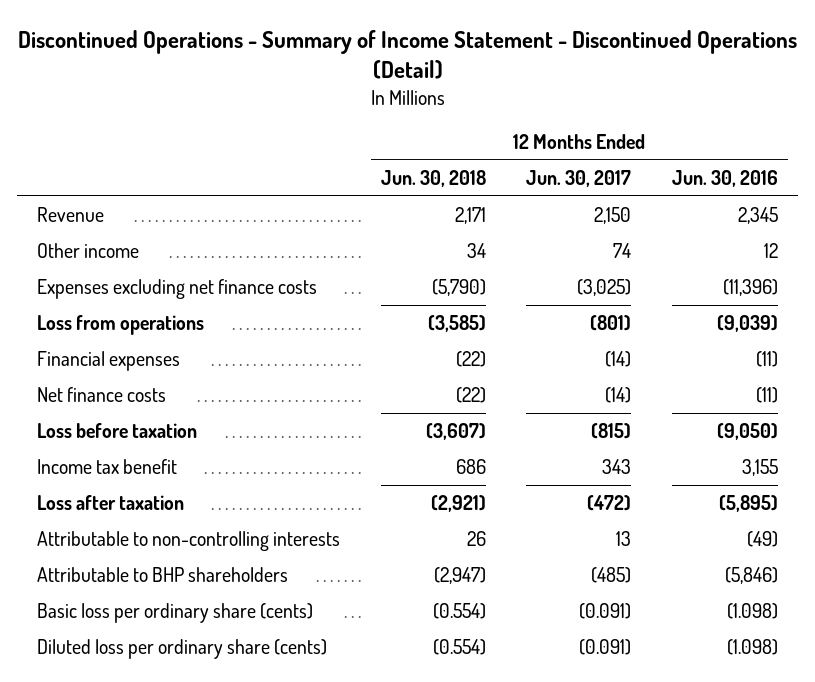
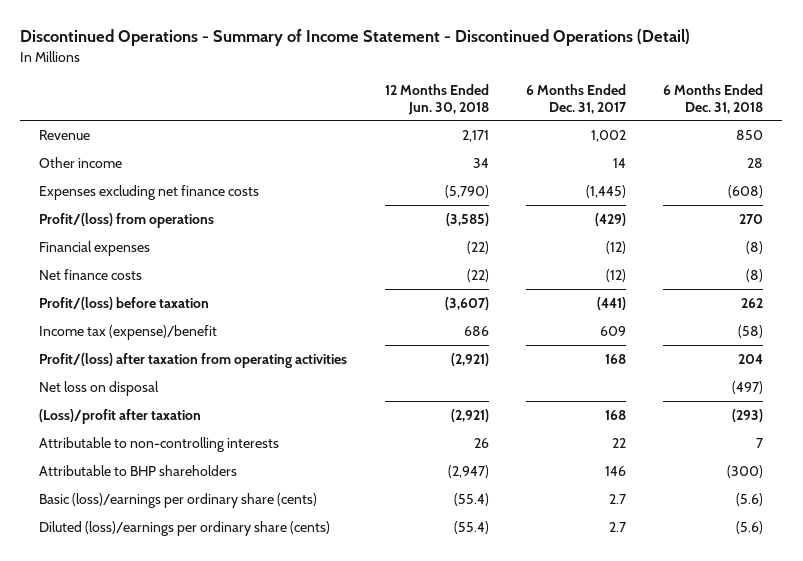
- | 12 Months Ended Jun. 30, 2018 | 12 Months Ended Jun. 30, 2017 | 12 Months Ended Jun. 30, 2016
+ | 12 Months Ended Jun. 30, 2018 | 6 Months Ended Dec. 31, 2017 | 6 Months Ended Dec. 31, 2018
- Loss from operations | (3,585) | (801) | (9,039)
+ Profit/(loss) from operations | (3,585) | (429) | 270
- Loss before taxation | (3,607) | (815) | (9,050)
- Income tax benefit | 686 | 343 | 3,155
- Loss after taxation | (2,921) | (472) | (5,895)
+ Profit/(loss) before taxation | (3,607) | (441) | 262
+ Income tax (expense)/benefit | 686 | 609 | (58)
+ Profit/(loss) after taxation from operating activities | (2,921) | 168 | 204
+ Net loss on disposal | | | (497)
+ (Loss)/profit after taxation | (2,921) | 168 | (293)
- Basic loss per ordinary share (cents) | (0.554) | (0.091) | (1.098)
- Diluted loss per ordinary share (cents) | (0.554) | (0.091) | (1.098)
+ Basic (loss)/earnings per ordinary share (cents) | (55.4) | 2.7 | (5.6)
+ Diluted (loss)/earnings per ordinary share (cents) | (55.4) | 2.7 | (5.6)

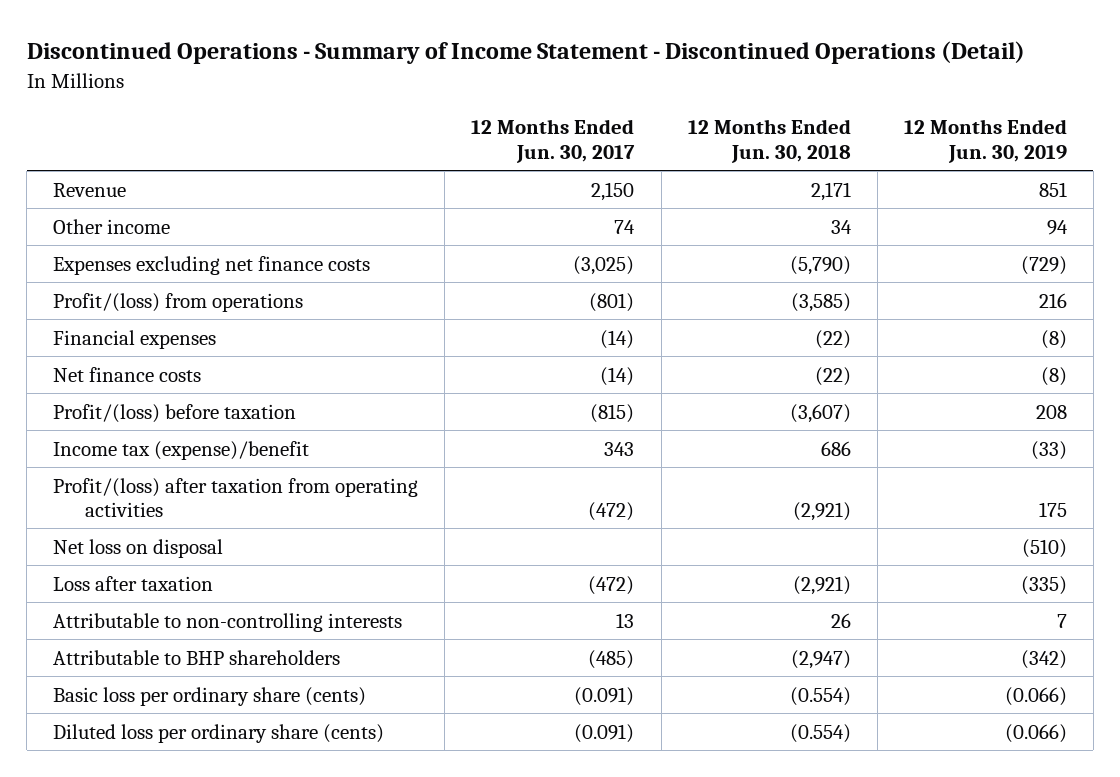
- | 12 Months Ended Jun. 30, 2018 | 6 Months Ended Dec. 31, 2017 | 6 Months Ended Dec. 31, 2018
+ | 12 Months Ended Jun. 30, 2017 | 12 Months Ended Jun. 30, 2018 | 12 Months Ended Jun. 30, 2019
- (Loss)/profit after taxation | (2,921) | 168 | (293)
+ Loss after taxation | (472) | (2,921) | (335)
- Basic (loss)/earnings per ordinary share (cents) | (55.4) | 2.7 | (5.6)
- Diluted (loss)/earnings per ordinary share (cents) | (55.4) | 2.7 | (5.6)
+ Basic loss per ordinary share (cents) | (0.091) | (0.554) | (0.066)
+ Diluted loss per ordinary share (cents) | (0.091) | (0.554) | (0.066)

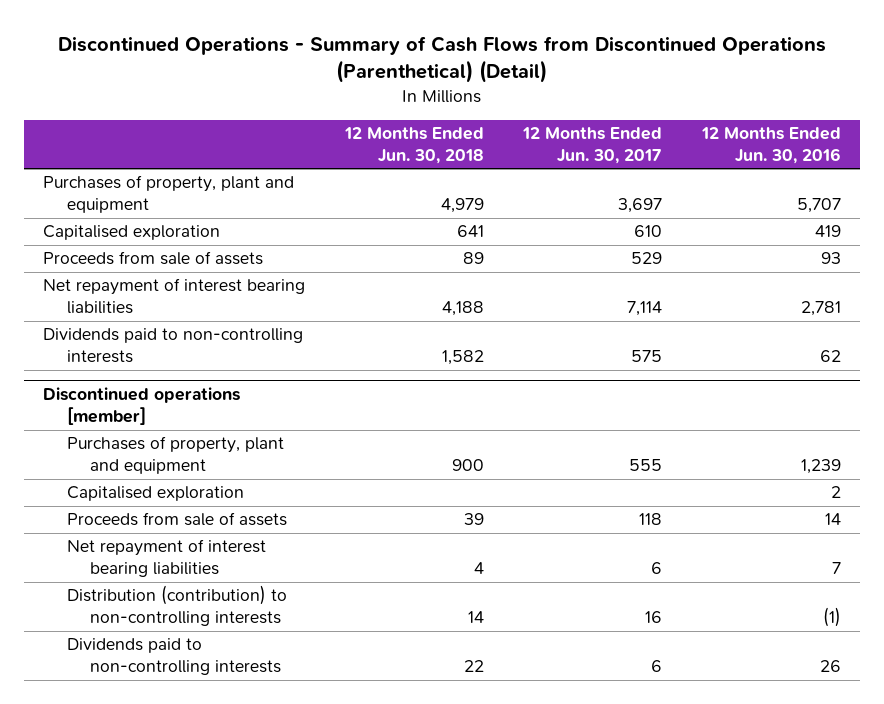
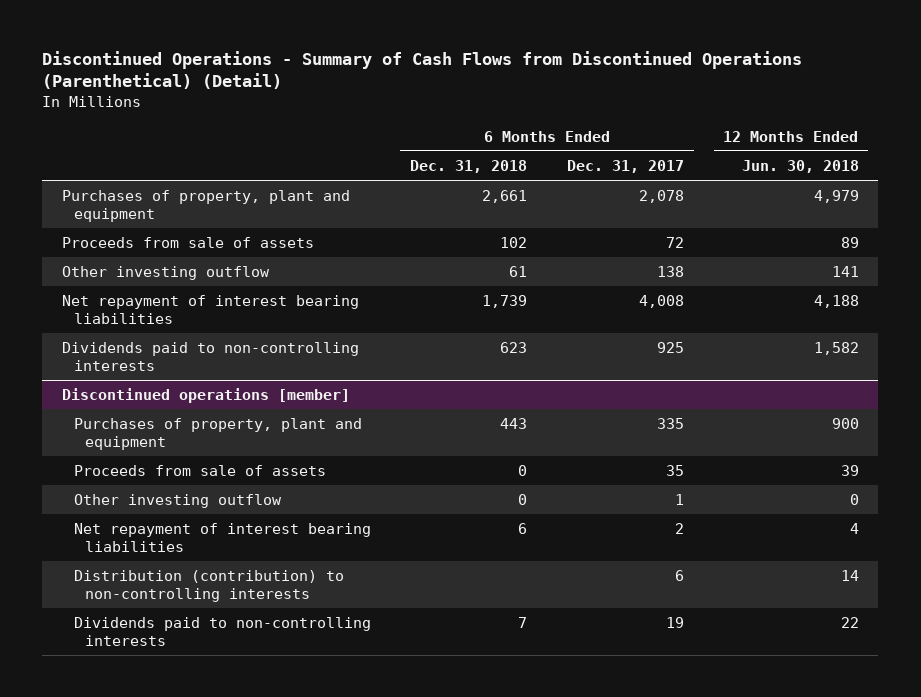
- | 12 Months Ended Jun. 30, 2018 | 12 Months Ended Jun. 30, 2017 | 12 Months Ended Jun. 30, 2016
+ | 6 Months Ended Dec. 31, 2018 | 6 Months Ended Dec. 31, 2017 | 12 Months Ended Jun. 30, 2018
- Capitalised exploration | 641 | 610 | 419
+ Other investing outflow | 61 | 138 | 141
@ Discontinued operations [member]
- Capitalised exploration | | | 2
+ Other investing outflow | 0 | 1 | 0

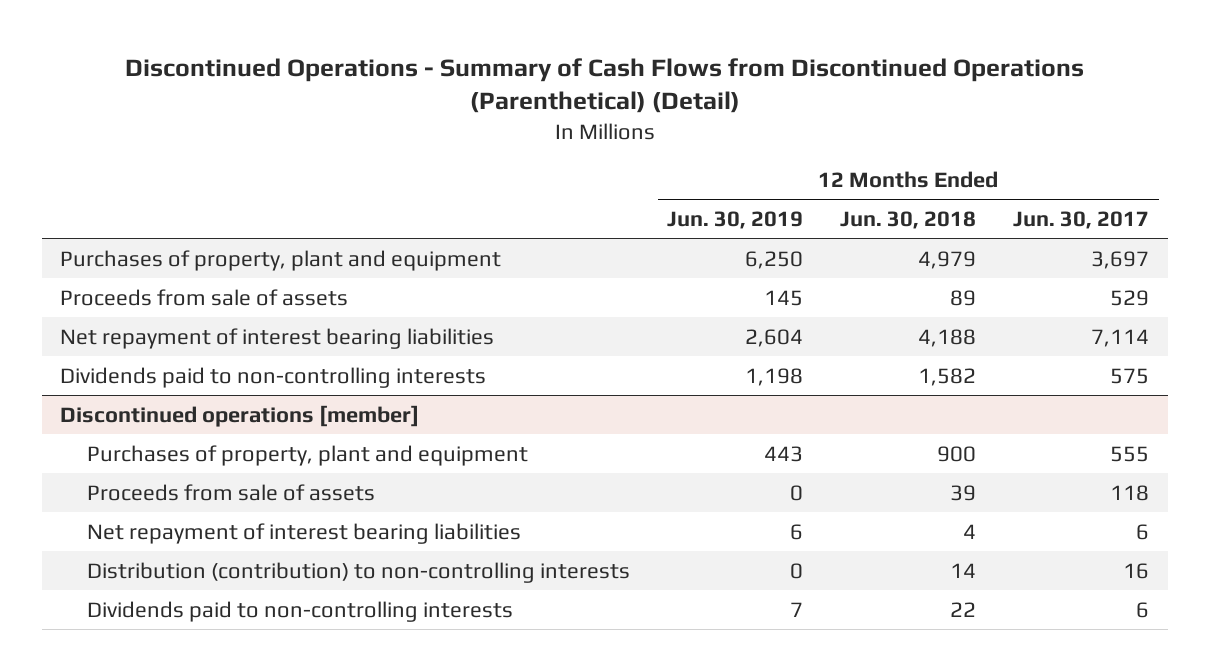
- | 6 Months Ended Dec. 31, 2018 | 6 Months Ended Dec. 31, 2017 | 12 Months Ended Jun. 30, 2018
+ | 12 Months Ended Jun. 30, 2019 | 12 Months Ended Jun. 30, 2018 | 12 Months Ended Jun. 30, 2017
- Other investing outflow | 61 | 138 | 141
@ Discontinued operations [member]
- Other investing outflow | 0 | 1 | 0

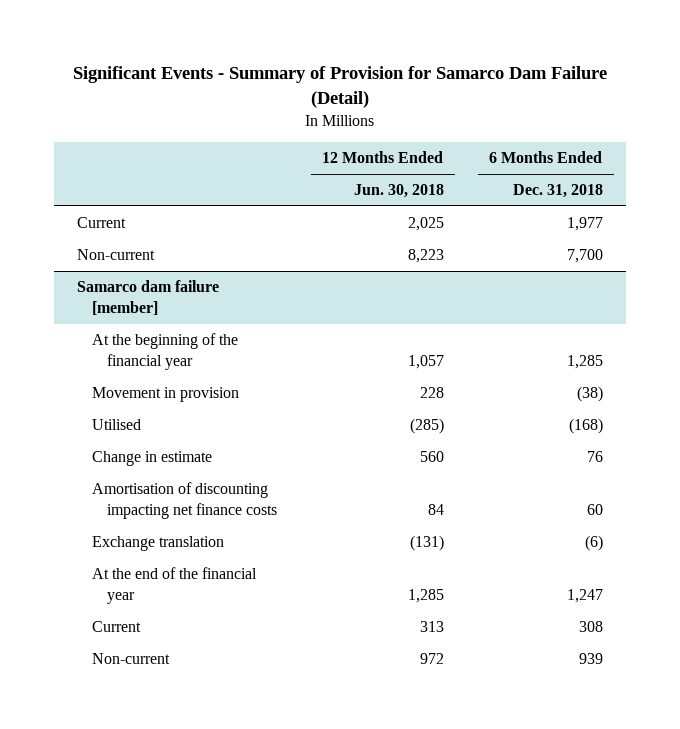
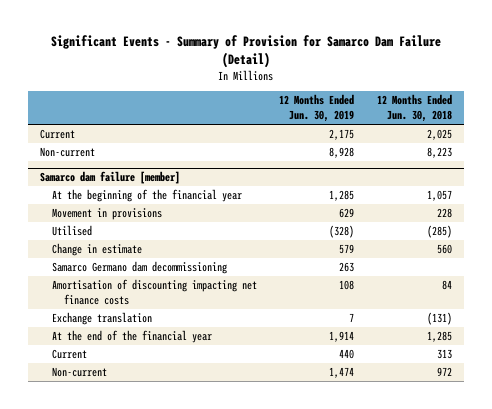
- | 12 Months Ended Jun. 30, 2018 | 6 Months Ended Dec. 31, 2018
+ | 12 Months Ended Jun. 30, 2019 | 12 Months Ended Jun. 30, 2018
@ Samarco dam failure [member]
- Movement in provision | 228 | (38)
+ Movement in provisions | 629 | 228
+ Samarco Germano dam decommissioning | 263 |

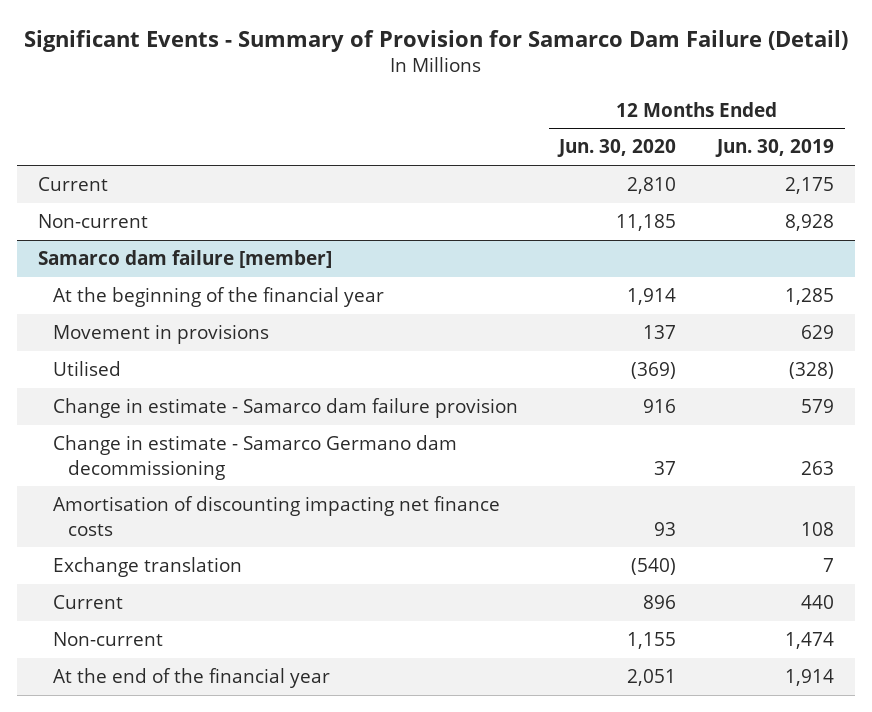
- | 12 Months Ended Jun. 30, 2019 | 12 Months Ended Jun. 30, 2018
+ | 12 Months Ended Jun. 30, 2020 | 12 Months Ended Jun. 30, 2019
@ Samarco dam failure [member]
- Change in estimate | 579 | 560
- Samarco Germano dam decommissioning | 263 |
+ Change in estimate - Samarco dam failure provision | 916 | 579
+ Change in estimate - Samarco Germano dam decommissioning | 37 | 263
moved down: At the end of the financial year | 2,051 | 1,914

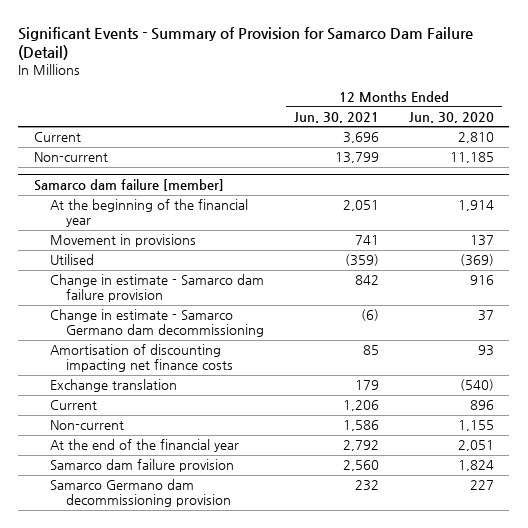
- | 12 Months Ended Jun. 30, 2020 | 12 Months Ended Jun. 30, 2019
+ | 12 Months Ended Jun. 30, 2021 | 12 Months Ended Jun. 30, 2020
@ Samarco dam failure [member]
+ Samarco dam failure provision | 2,560 | 1,824
+ Samarco Germano dam decommissioning provision | 232 | 227

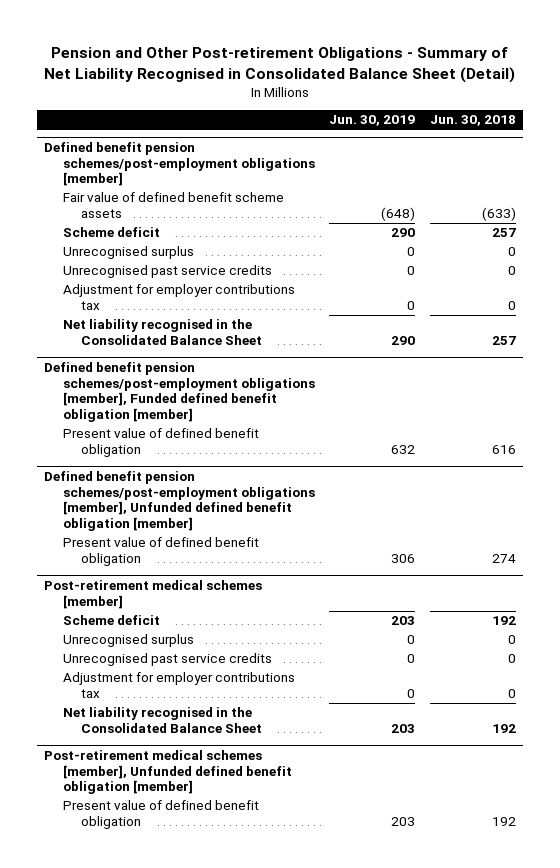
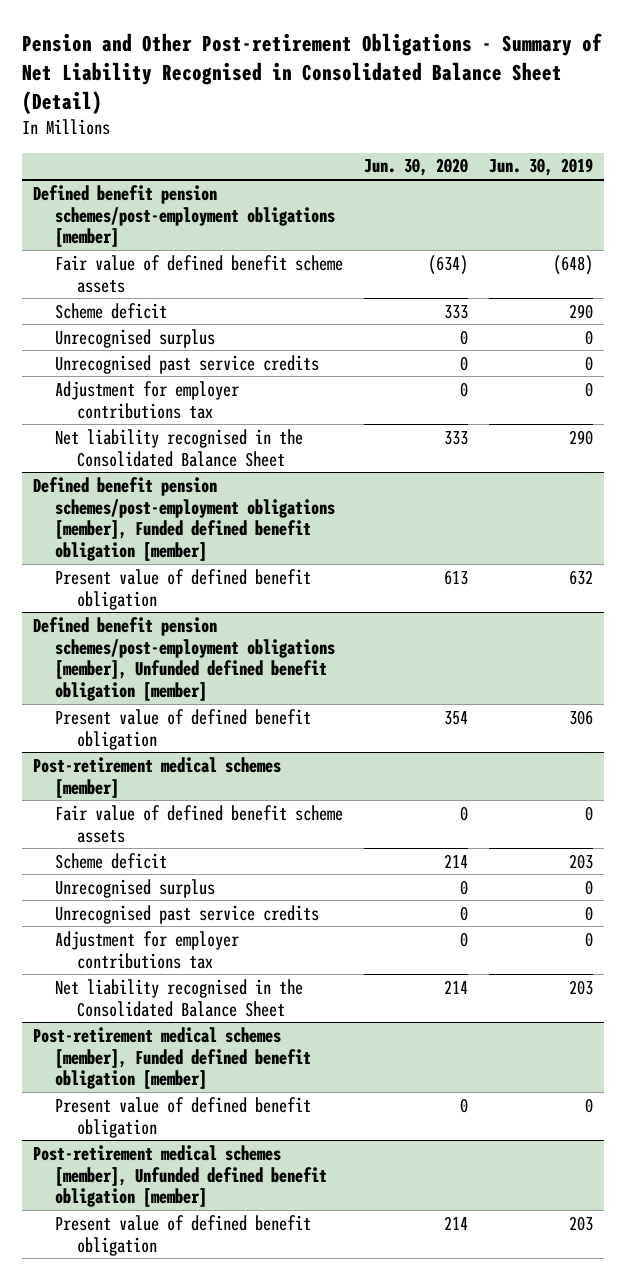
- | Jun. 30, 2019 | Jun. 30, 2018
+ | Jun. 30, 2020 | Jun. 30, 2019
@ Post-retirement medical schemes [member]
+ Fair value of defined benefit scheme assets | 0 | 0
+ Post-retirement medical schemes [member], Funded defined benefit obligation [member]
+ Present value of defined benefit obligation | 0 | 0

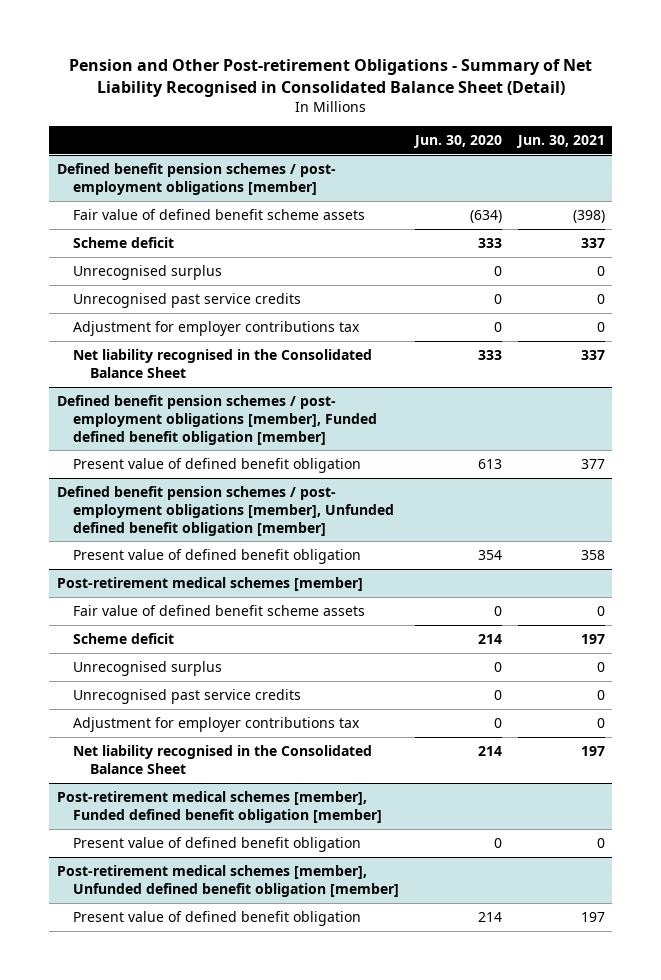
- | Jun. 30, 2020 | Jun. 30, 2019
+ | Jun. 30, 2020 | Jun. 30, 2021
- Defined benefit pension schemes/post-employment obligations [member]
+ Defined benefit pension schemes / post- employment obligations [member]
- Defined benefit pension schemes/post-employment obligations [member], Funded defined benefit obligation [member]
+ Defined benefit pension schemes / post- employment obligations [member], Funded defined benefit obligation [member]
- Defined benefit pension schemes/post-employment obligations [member], Unfunded defined benefit obligation [member]
+ Defined benefit pension schemes / post- employment obligations [member], Unfunded defined benefit obligation [member]

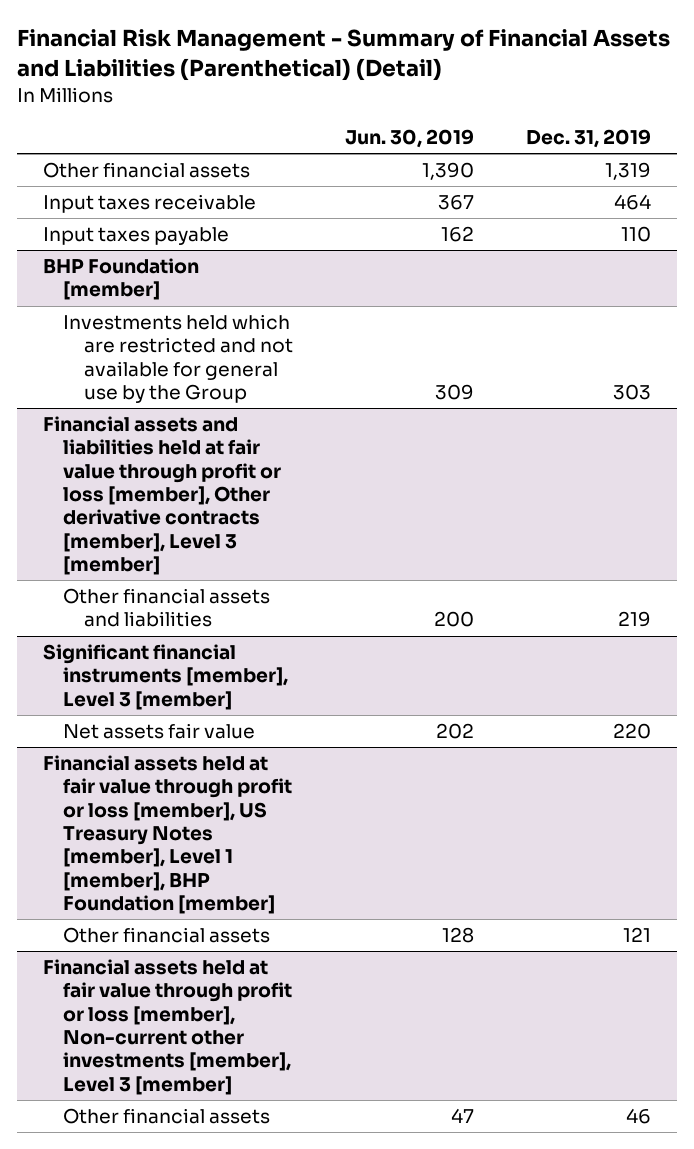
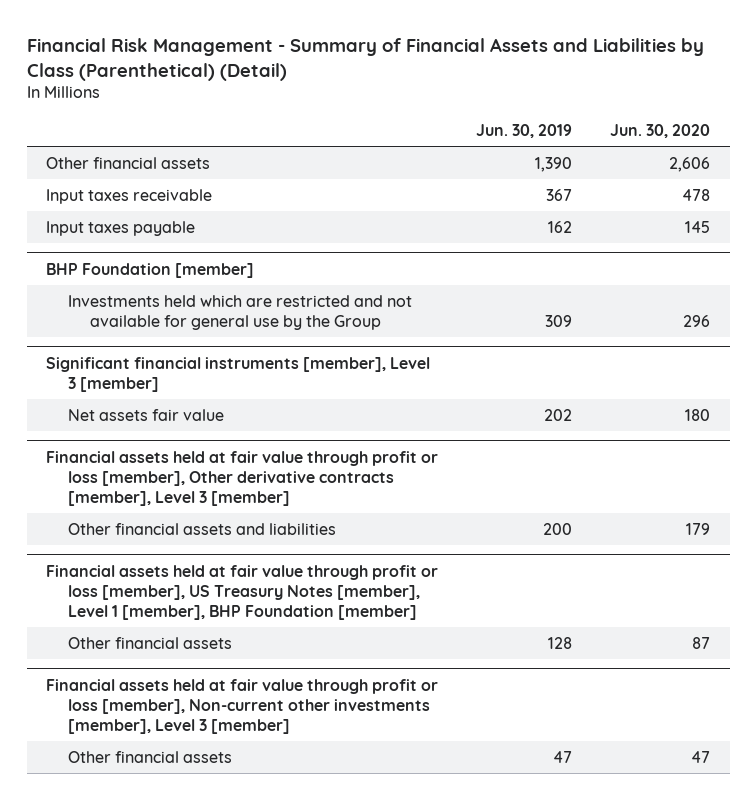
- Financial Risk Management - Summary of Financial Assets and Liabilities (Parenthetical) (Detail)
+ Financial Risk Management - Summary of Financial Assets and Liabilities by Class (Parenthetical) (Detail)
- | Jun. 30, 2019 | Dec. 31, 2019
+ | Jun. 30, 2019 | Jun. 30, 2020
- Financial assets and liabilities held at fair value through profit or loss [member], Other derivative contracts [member], Level 3 [member]
- Other financial assets and liabilities | 200 | 219
+ Financial assets held at fair value through profit or loss [member], Other derivative contracts [member], Level 3 [member]
+ Other financial assets and liabilities | 200 | 179

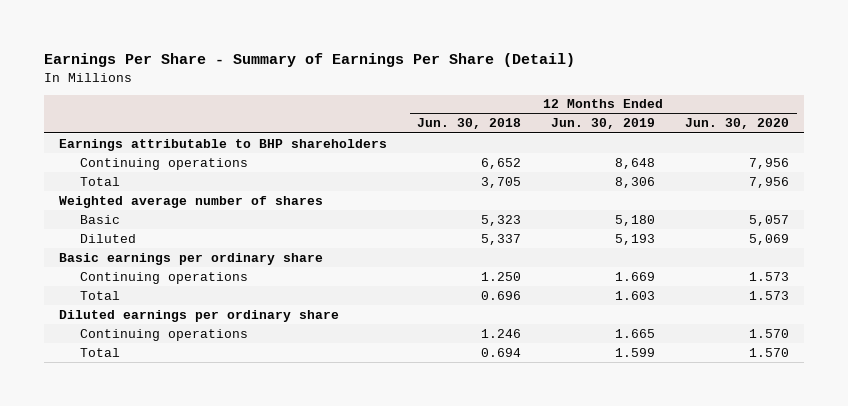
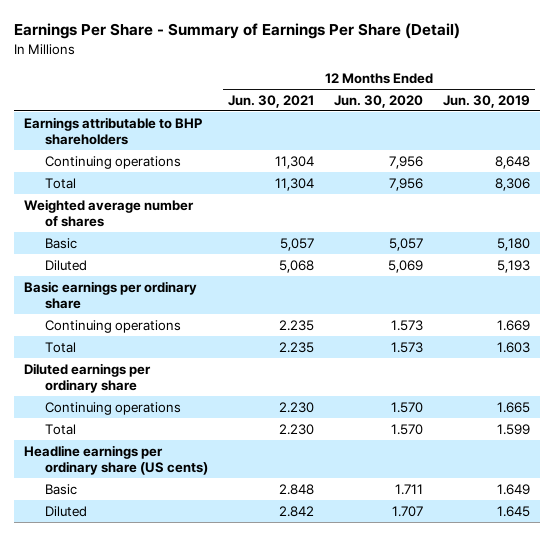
- | 12 Months Ended Jun. 30, 2018 | 12 Months Ended Jun. 30, 2019 | 12 Months Ended Jun. 30, 2020
+ | 12 Months Ended Jun. 30, 2021 | 12 Months Ended Jun. 30, 2020 | 12 Months Ended Jun. 30, 2019
+ Headline earnings per ordinary share (US cents)
+ Basic | 2.848 | 1.711 | 1.649
+ Diluted | 2.842 | 1.707 | 1.645

